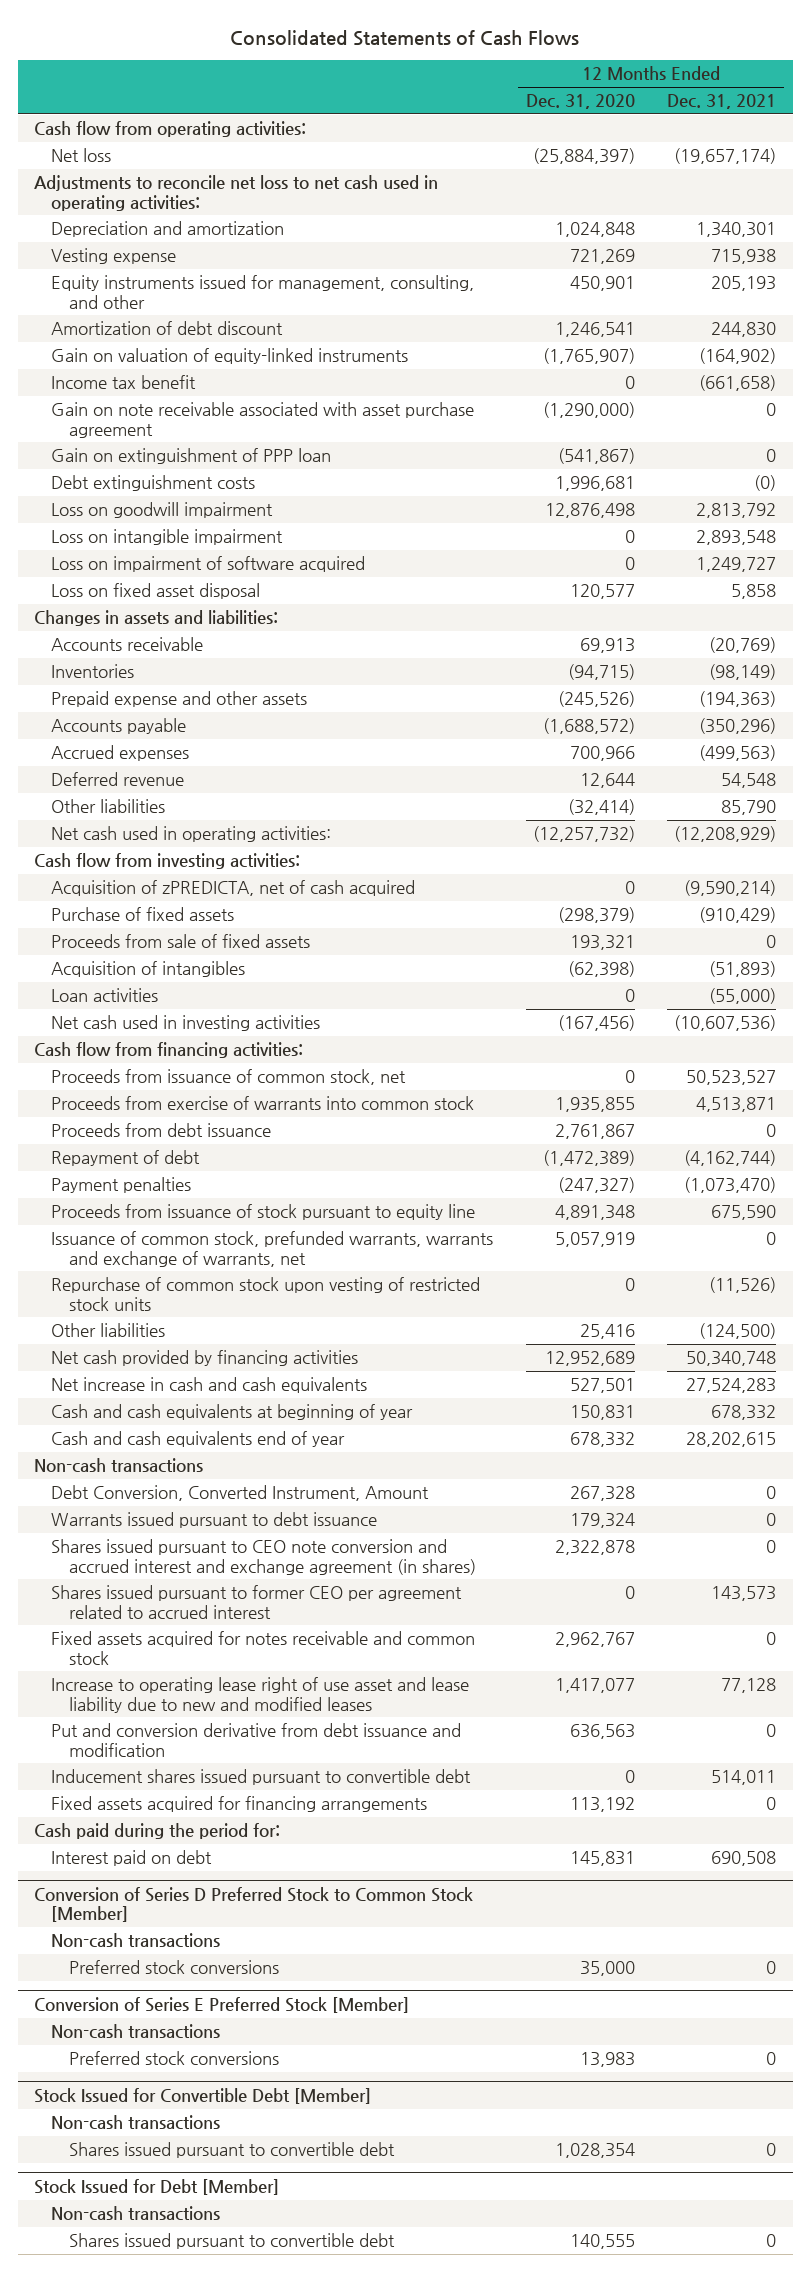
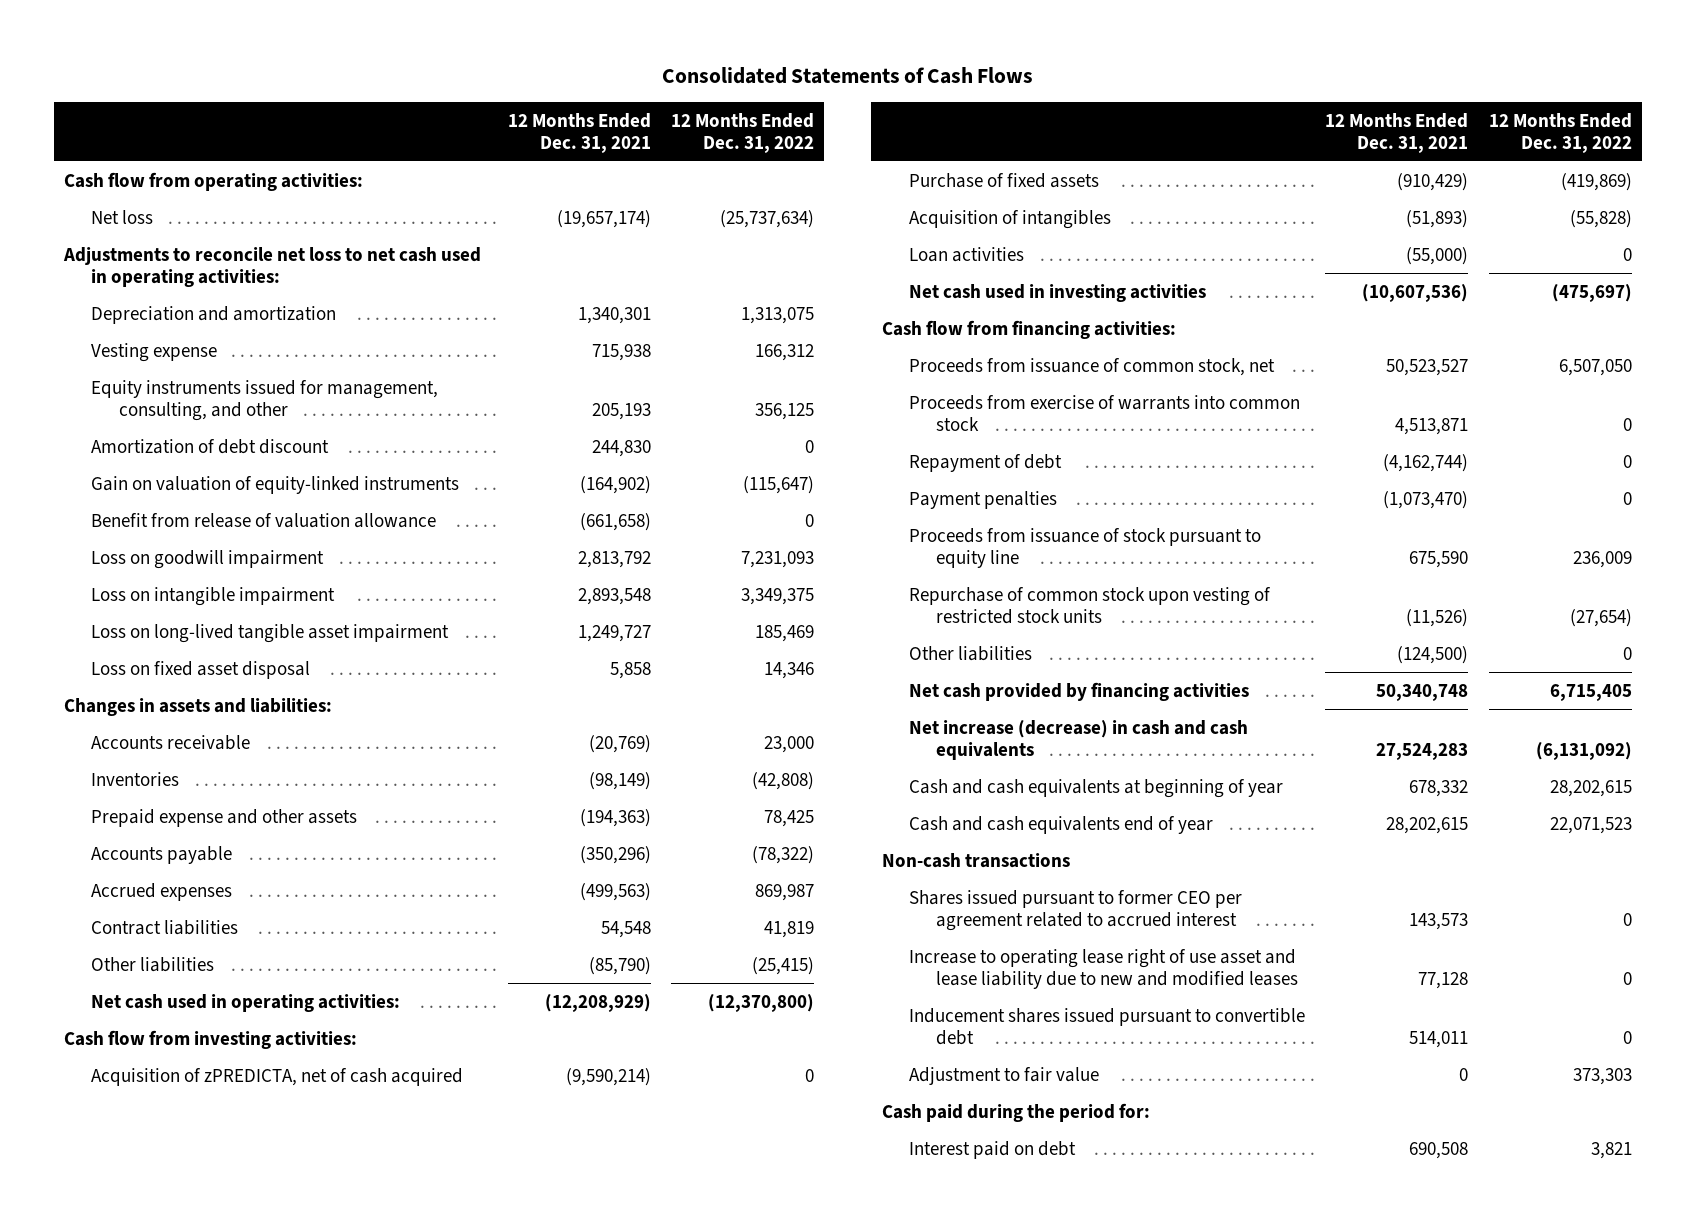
- | 12 Months Ended Dec. 31, 2020 | 12 Months Ended Dec. 31, 2021
+ | 12 Months Ended Dec. 31, 2021 | 12 Months Ended Dec. 31, 2022
- Income tax benefit | 0 | (661,658)
- Gain on note receivable associated with asset purchase agreement | (1,290,000) | 0
- Gain on extinguishment of PPP loan | (541,867) | 0
- Debt extinguishment costs | 1,996,681 | (0)
+ Benefit from release of valuation allowance | (661,658) | 0
- Loss on impairment of software acquired | 0 | 1,249,727
+ Loss on long-lived tangible asset impairment | 1,249,727 | 185,469
- Deferred revenue | 12,644 | 54,548
- Other liabilities | (32,414) | 85,790
+ Contract liabilities | 54,548 | 41,819
+ Other liabilities | (85,790) | (25,415)
- Proceeds from sale of fixed assets | 193,321 | 0
- Proceeds from debt issuance | 2,761,867 | 0
- Issuance of common stock, prefunded warrants, warrants and exchange of warrants, net | 5,057,919 | 0
- Net increase in cash and cash equivalents | 527,501 | 27,524,283
+ Net increase (decrease) in cash and cash equivalents | 27,524,283 | (6,131,092)
- Debt Conversion, Converted Instrument, Amount | 267,328 | 0
- Warrants issued pursuant to debt issuance | 179,324 | 0
- Shares issued pursuant to CEO note conversion and accrued interest and exchange agreement (in shares) | 2,322,878 | 0
- Fixed assets acquired for notes receivable and common stock | 2,962,767 | 0
- Put and conversion derivative from debt issuance and modification | 636,563 | 0
- Fixed assets acquired for financing arrangements | 113,192 | 0
+ Adjustment to fair value | 0 | 373,303
- Conversion of Series D Preferred Stock to Common Stock [Member]
- Non-cash transactions
- Preferred stock conversions | 35,000 | 0
- Conversion of Series E Preferred Stock [Member]
- Non-cash transactions
- Preferred stock conversions | 13,983 | 0
- Stock Issued for Convertible Debt [Member]
- Non-cash transactions
- Shares issued pursuant to convertible debt | 1,028,354 | 0
- Stock Issued for Debt [Member]
- Non-cash transactions
- Shares issued pursuant to convertible debt | 140,555 | 0

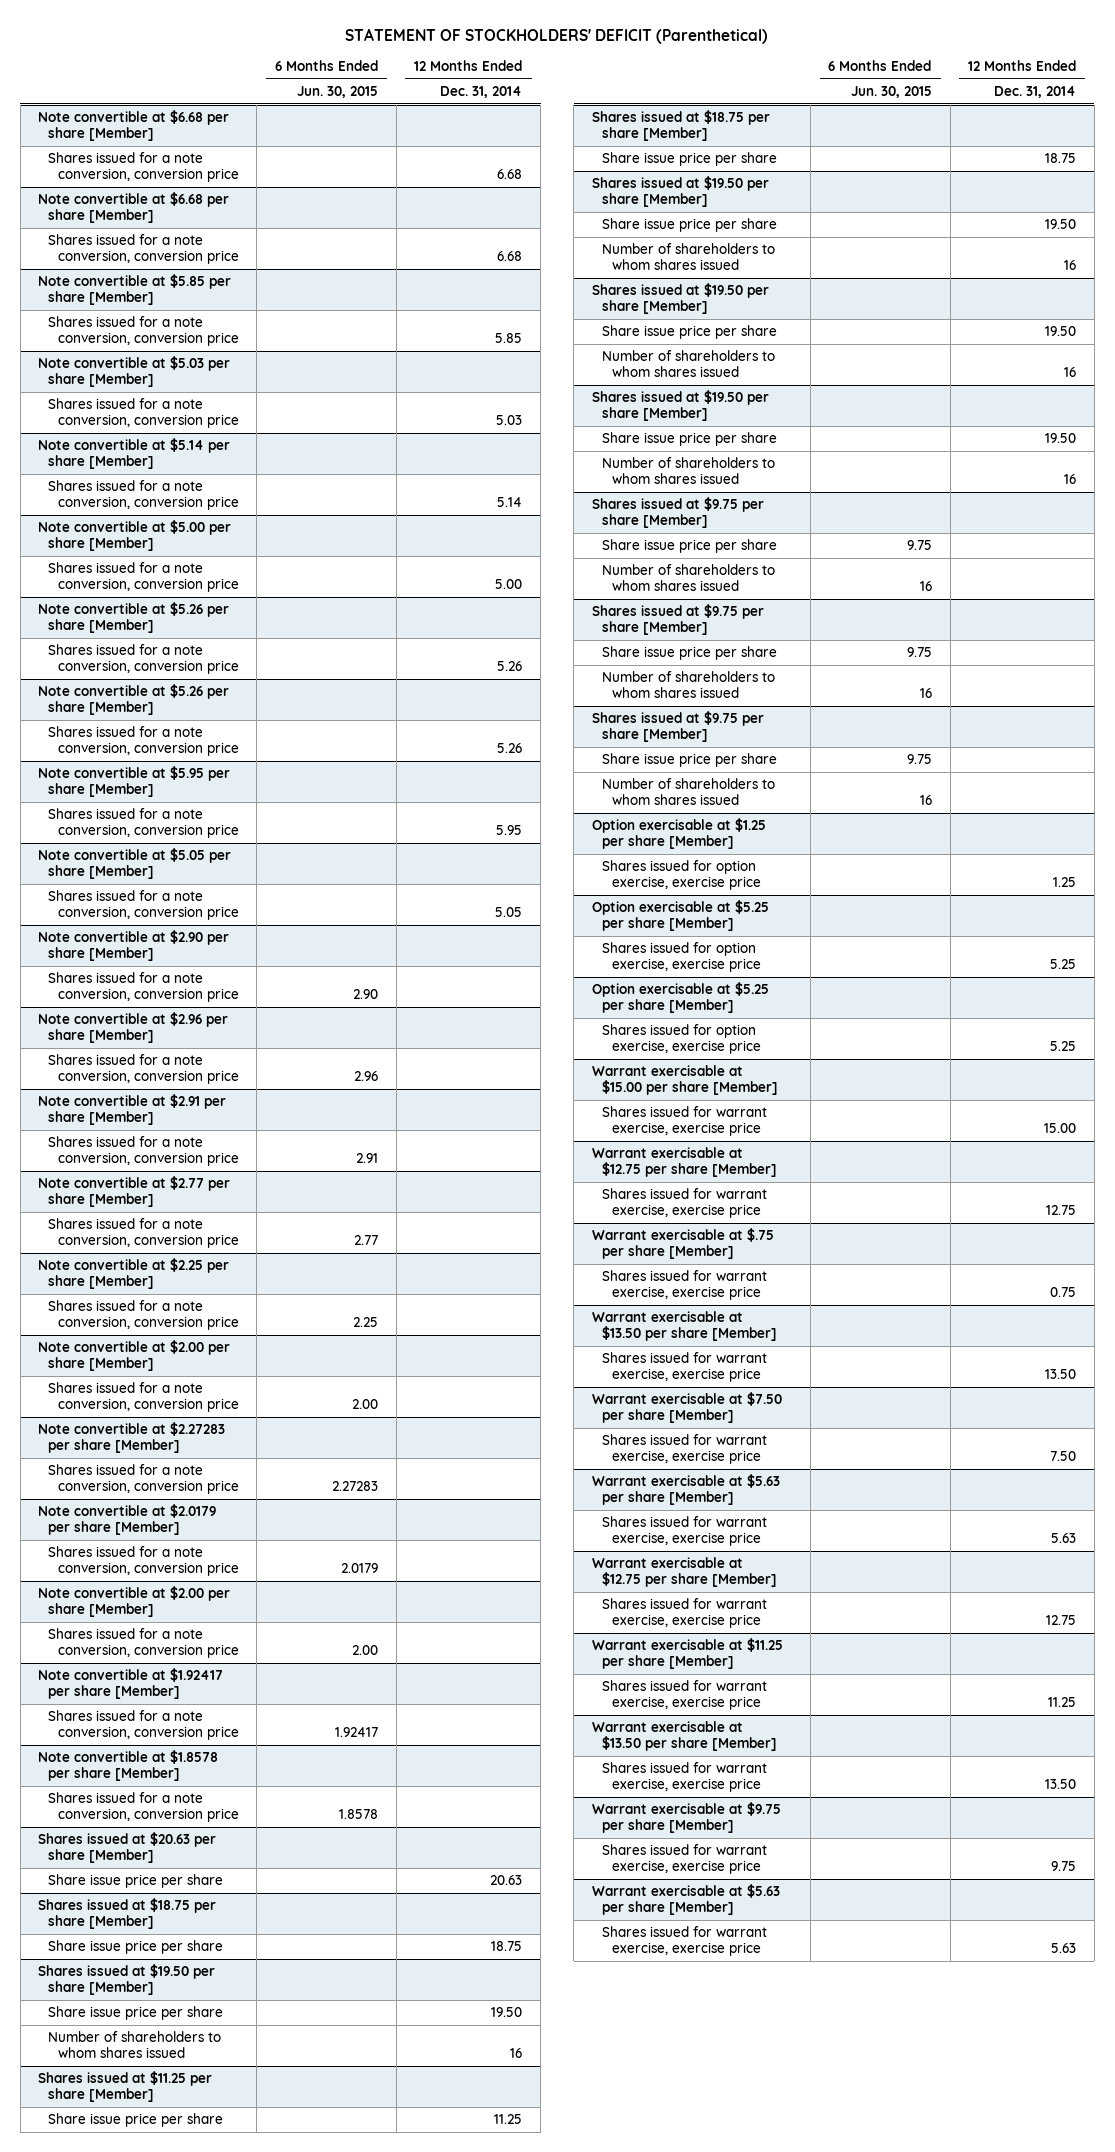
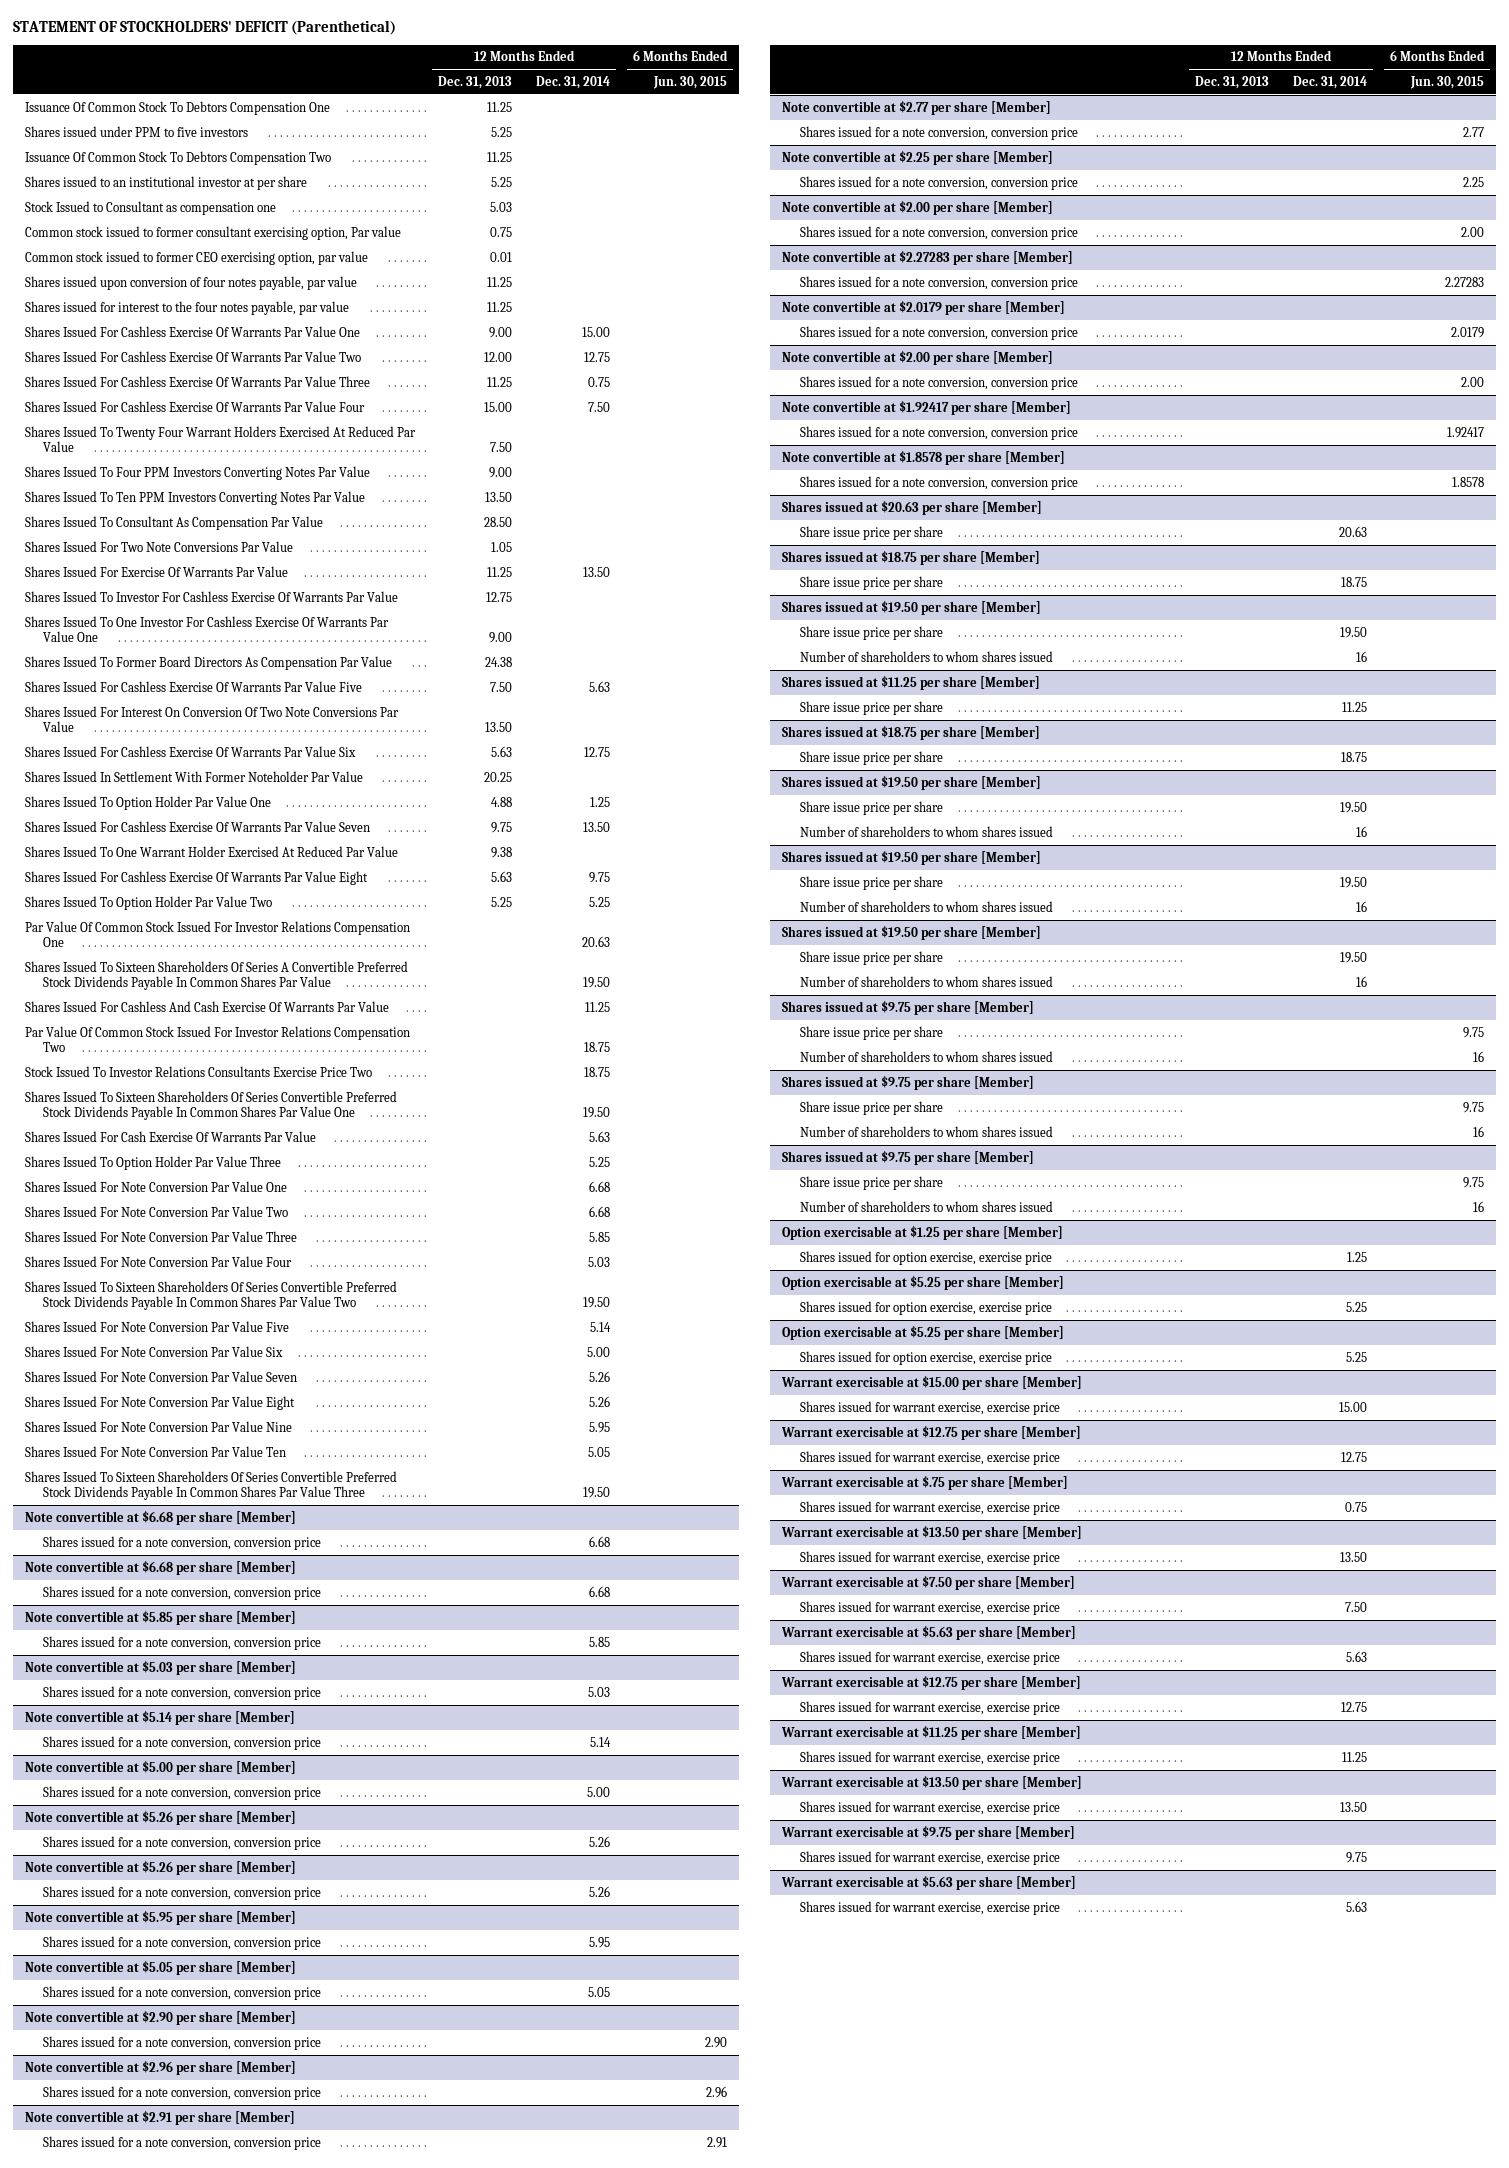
- | 6 Months Ended Jun. 30, 2015 | 12 Months Ended Dec. 31, 2014
+ | 12 Months Ended Dec. 31, 2013 | 12 Months Ended Dec. 31, 2014 | 6 Months Ended Jun. 30, 2015
+ Issuance Of Common Stock To Debtors Compensation One | 11.25 | |
+ Shares issued under PPM to five investors | 5.25 | |
+ Issuance Of Common Stock To Debtors Compensation Two | 11.25 | |
+ Shares issued to an institutional investor at per share | 5.25 | |
+ Stock Issued to Consultant as compensation one | 5.03 | |
+ Common stock issued to former consultant exercising option, Par value | 0.75 | |
+ Common stock issued to former CEO exercising option, par value | 0.01 | |
+ Shares issued upon conversion of four notes payable, par value | 11.25 | |
+ Shares issued for interest to the four notes payable, par value | 11.25 | |
+ Shares Issued For Cashless Exercise Of Warrants Par Value One | 9.00 | 15.00 |
+ Shares Issued For Cashless Exercise Of Warrants Par Value Two | 12.00 | 12.75 |
+ Shares Issued For Cashless Exercise Of Warrants Par Value Three | 11.25 | 0.75 |
+ Shares Issued For Cashless Exercise Of Warrants Par Value Four | 15.00 | 7.50 |
+ Shares Issued To Twenty Four Warrant Holders Exercised At Reduced Par Value | 7.50 | |
+ Shares Issued To Four PPM Investors Converting Notes Par Value | 9.00 | |
+ Shares Issued To Ten PPM Investors Converting Notes Par Value | 13.50 | |
+ Shares Issued To Consultant As Compensation Par Value | 28.50 | |
+ Shares Issued For Two Note Conversions Par Value | 1.05 | |
+ Shares Issued For Exercise Of Warrants Par Value | 11.25 | 13.50 |
+ Shares Issued To Investor For Cashless Exercise Of Warrants Par Value | 12.75 | |
+ Shares Issued To One Investor For Cashless Exercise Of Warrants Par Value One | 9.00 | |
+ Shares Issued To Former Board Directors As Compensation Par Value | 24.38 | |
+ Shares Issued For Cashless Exercise Of Warrants Par Value Five | 7.50 | 5.63 |
+ Shares Issued For Interest On Conversion Of Two Note Conversions Par Value | 13.50 | |
+ Shares Issued For Cashless Exercise Of Warrants Par Value Six | 5.63 | 12.75 |
+ Shares Issued In Settlement With Former Noteholder Par Value | 20.25 | |
+ Shares Issued To Option Holder Par Value One | 4.88 | 1.25 |
+ Shares Issued For Cashless Exercise Of Warrants Par Value Seven | 9.75 | 13.50 |
+ Shares Issued To One Warrant Holder Exercised At Reduced Par Value | 9.38 | |
+ Shares Issued For Cashless Exercise Of Warrants Par Value Eight | 5.63 | 9.75 |
+ Shares Issued To Option Holder Par Value Two | 5.25 | 5.25 |
+ Par Value Of Common Stock Issued For Investor Relations Compensation One | | 20.63 |
+ Shares Issued To Sixteen Shareholders Of Series A Convertible Preferred Stock Dividends Payable In Common Shares Par Value | | 19.50 |
+ Shares Issued For Cashless And Cash Exercise Of Warrants Par Value | | 11.25 |
+ Par Value Of Common Stock Issued For Investor Relations Compensation Two | | 18.75 |
+ Stock Issued To Investor Relations Consultants Exercise Price Two | | 18.75 |
+ Shares Issued To Sixteen Shareholders Of Series Convertible Preferred Stock Dividends Payable In Common Shares Par Value One | | 19.50 |
+ Shares Issued For Cash Exercise Of Warrants Par Value | | 5.63 |
+ Shares Issued To Option Holder Par Value Three | | 5.25 |
+ Shares Issued For Note Conversion Par Value One | | 6.68 |
+ Shares Issued For Note Conversion Par Value Two | | 6.68 |
+ Shares Issued For Note Conversion Par Value Three | | 5.85 |
+ Shares Issued For Note Conversion Par Value Four | | 5.03 |
+ Shares Issued To Sixteen Shareholders Of Series Convertible Preferred Stock Dividends Payable In Common Shares Par Value Two | | 19.50 |
+ Shares Issued For Note Conversion Par Value Five | | 5.14 |
+ Shares Issued For Note Conversion Par Value Six | | 5.00 |
+ Shares Issued For Note Conversion Par Value Seven | | 5.26 |
+ Shares Issued For Note Conversion Par Value Eight | | 5.26 |
+ Shares Issued For Note Conversion Par Value Nine | | 5.95 |
+ Shares Issued For Note Conversion Par Value Ten | | 5.05 |
+ Shares Issued To Sixteen Shareholders Of Series Convertible Preferred Stock Dividends Payable In Common Shares Par Value Three | | 19.50 |

